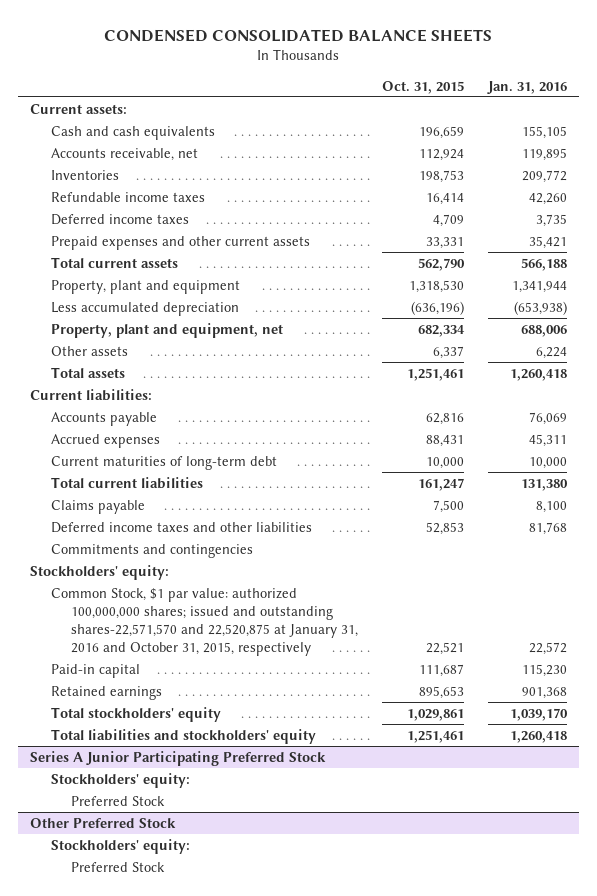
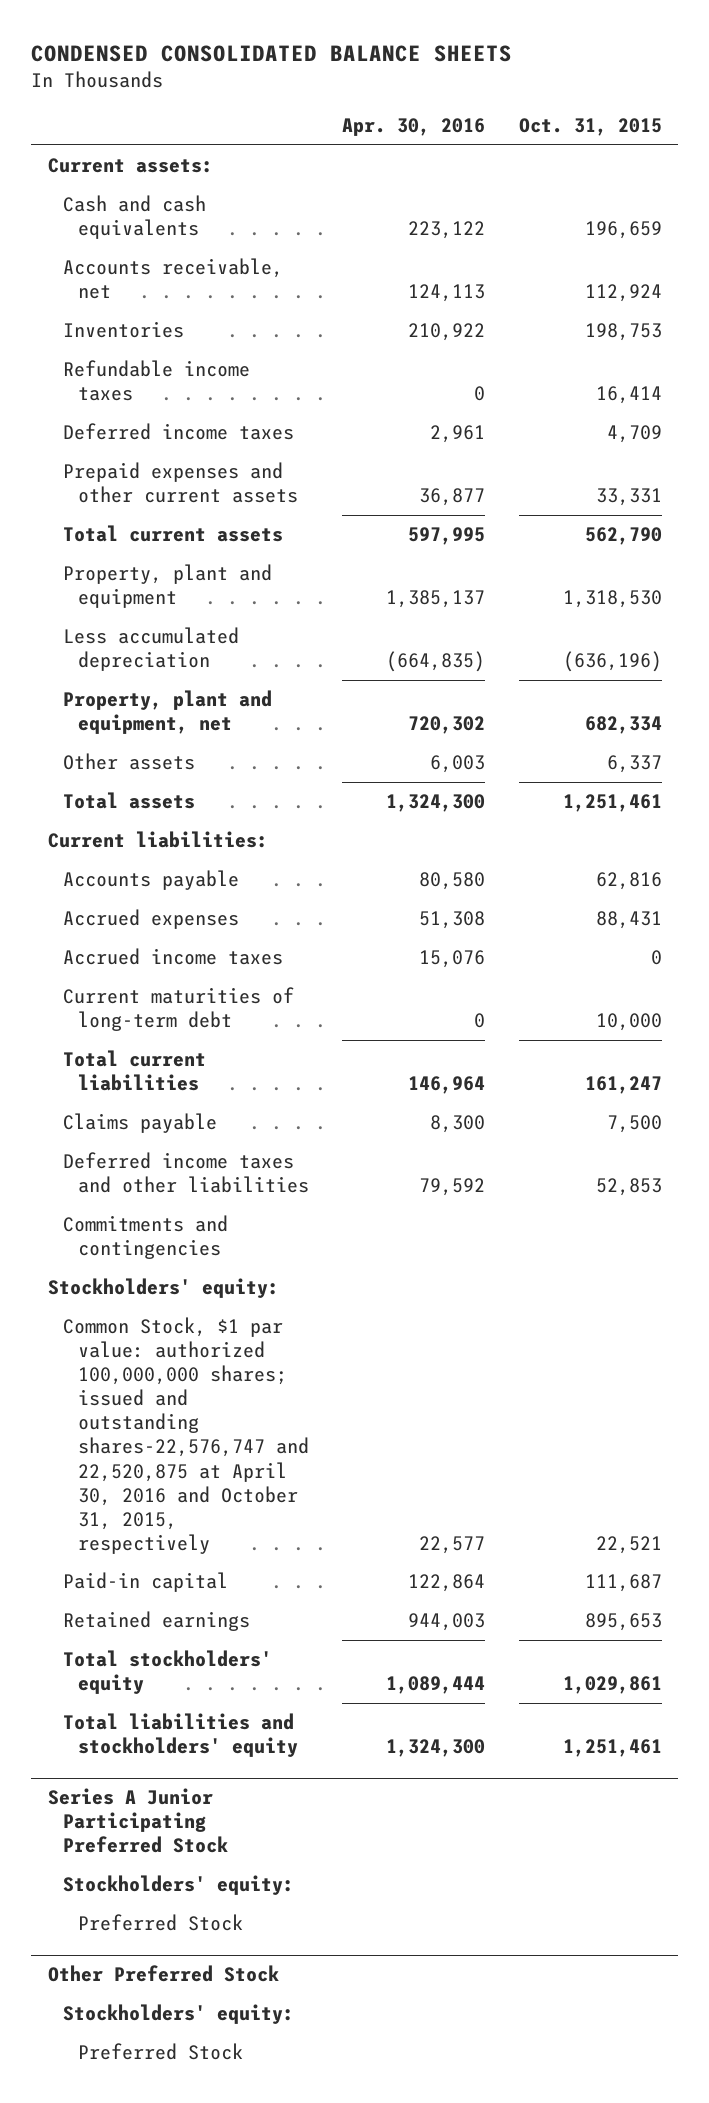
- | Oct. 31, 2015 | Jan. 31, 2016
+ | Apr. 30, 2016 | Oct. 31, 2015
+ Accrued income taxes | 15,076 | 0
- Common Stock, $1 par value: authorized 100,000,000 shares; issued and outstanding shares-22,571,570 and 22,520,875 at January 31, 2016 and October 31, 2015, respectively | 22,521 | 22,572
+ Common Stock, $1 par value: authorized 100,000,000 shares; issued and outstanding shares-22,576,747 and 22,520,875 at April 30, 2016 and October 31, 2015, respectively | 22,577 | 22,521

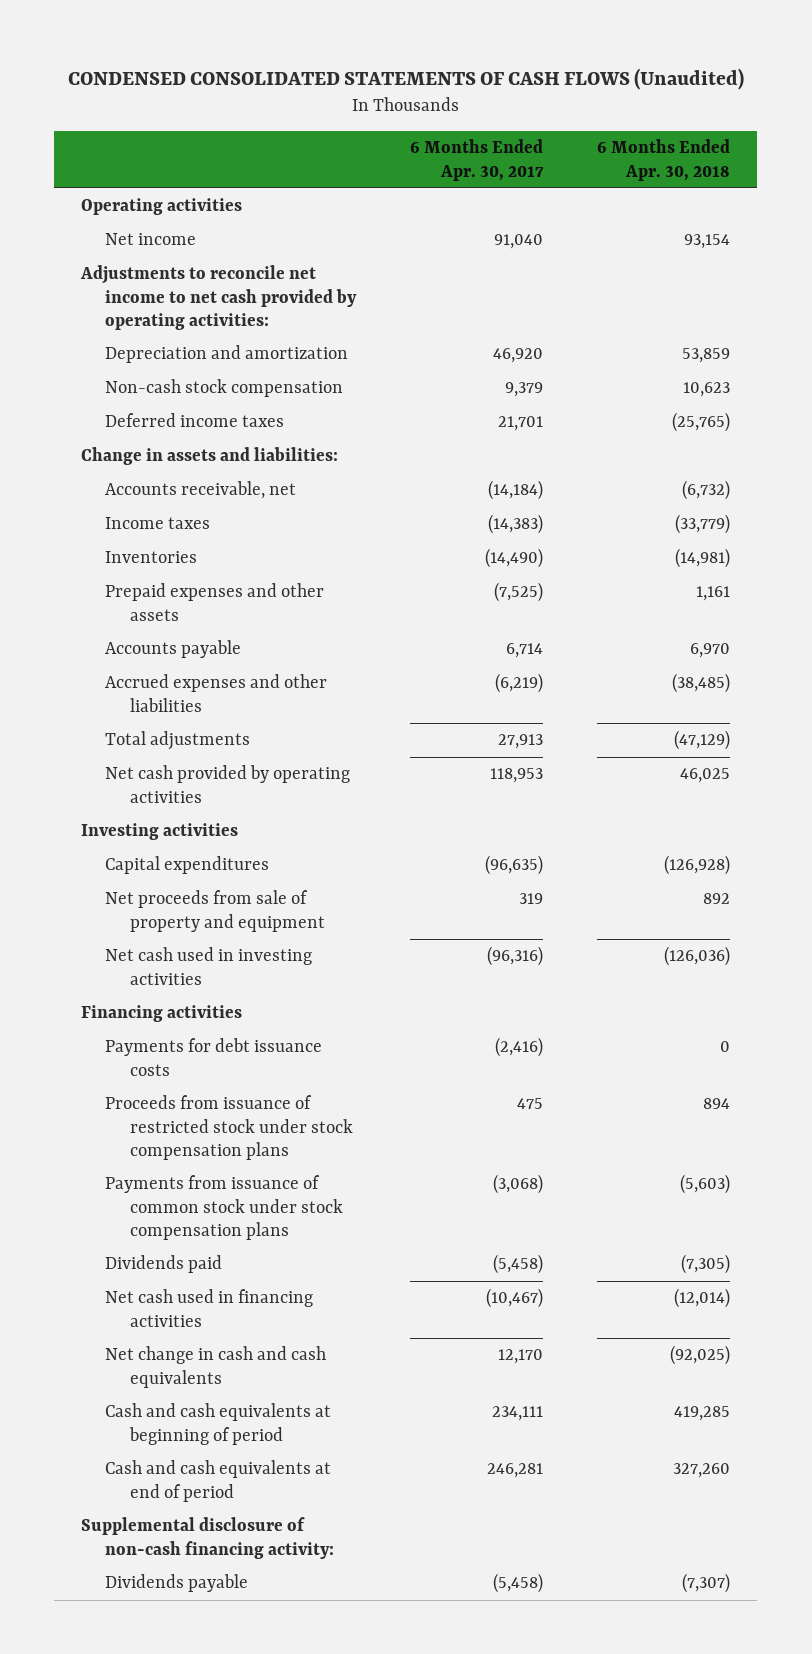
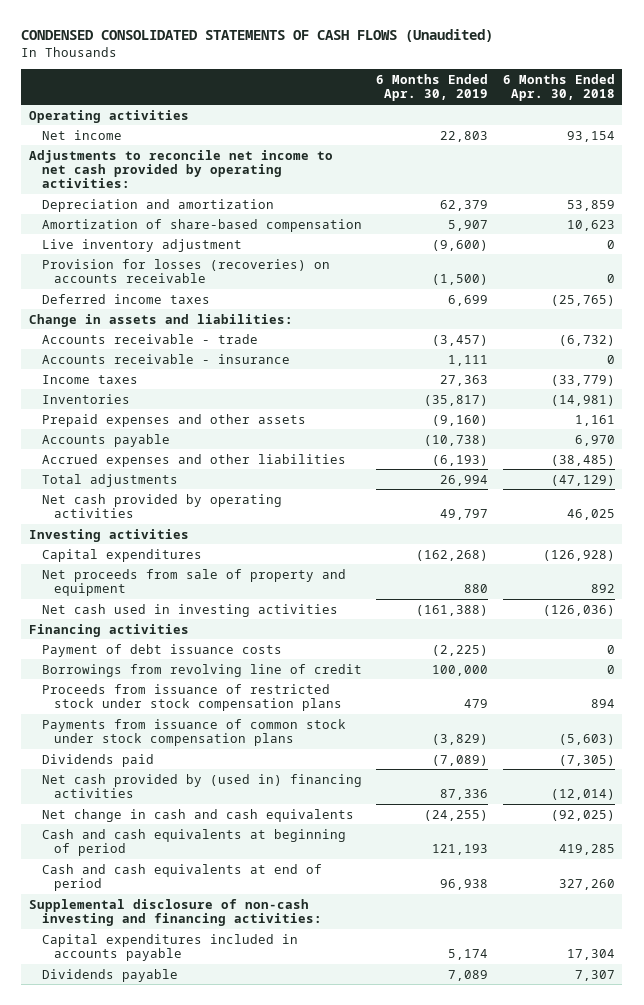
- | 6 Months Ended Apr. 30, 2017 | 6 Months Ended Apr. 30, 2018
+ | 6 Months Ended Apr. 30, 2019 | 6 Months Ended Apr. 30, 2018
- Non-cash stock compensation | 9,379 | 10,623
+ Amortization of share-based compensation | 5,907 | 10,623
+ Live inventory adjustment | (9,600) | 0
+ Provision for losses (recoveries) on accounts receivable | (1,500) | 0
- Accounts receivable, net | (14,184) | (6,732)
+ Accounts receivable - trade | (3,457) | (6,732)
+ Accounts receivable - insurance | 1,111 | 0
- Payments for debt issuance costs | (2,416) | 0
+ Payment of debt issuance costs | (2,225) | 0
+ Borrowings from revolving line of credit | 100,000 | 0
- Net cash used in financing activities | (10,467) | (12,014)
+ Net cash provided by (used in) financing activities | 87,336 | (12,014)
- Supplemental disclosure of non-cash financing activity:
- Dividends payable | (5,458) | (7,307)
+ Supplemental disclosure of non-cash investing and financing activities:
+ Capital expenditures included in accounts payable | 5,174 | 17,304
+ Dividends payable | 7,089 | 7,307

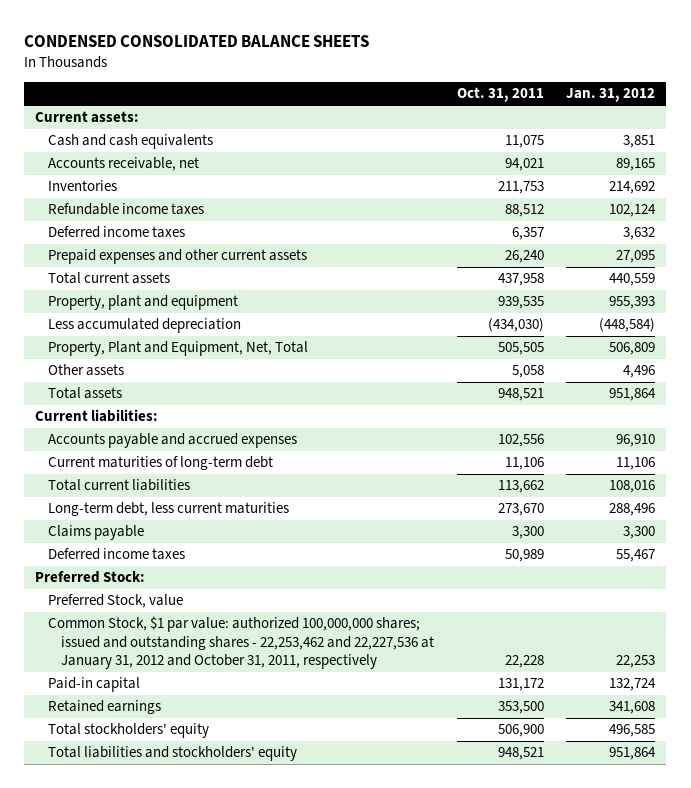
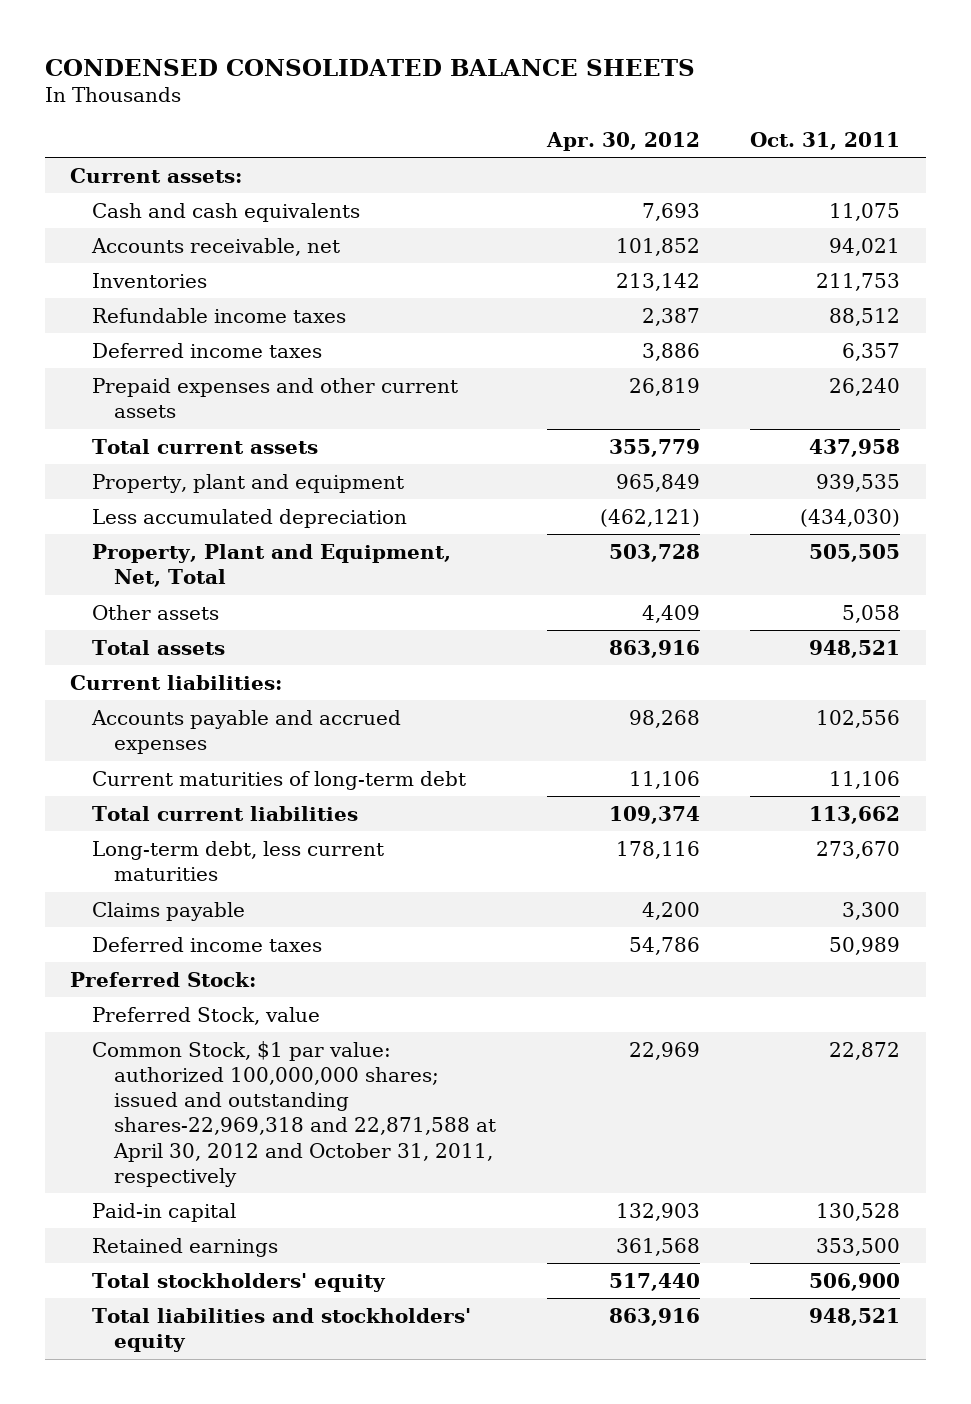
- | Oct. 31, 2011 | Jan. 31, 2012
+ | Apr. 30, 2012 | Oct. 31, 2011
- Common Stock, $1 par value: authorized 100,000,000 shares; issued and outstanding shares - 22,253,462 and 22,227,536 at January 31, 2012 and October 31, 2011, respectively | 22,228 | 22,253
- Paid-in capital | 131,172 | 132,724
+ Common Stock, $1 par value: authorized 100,000,000 shares; issued and outstanding shares-22,969,318 and 22,871,588 at April 30, 2012 and October 31, 2011, respectively | 22,969 | 22,872
+ Paid-in capital | 132,903 | 130,528

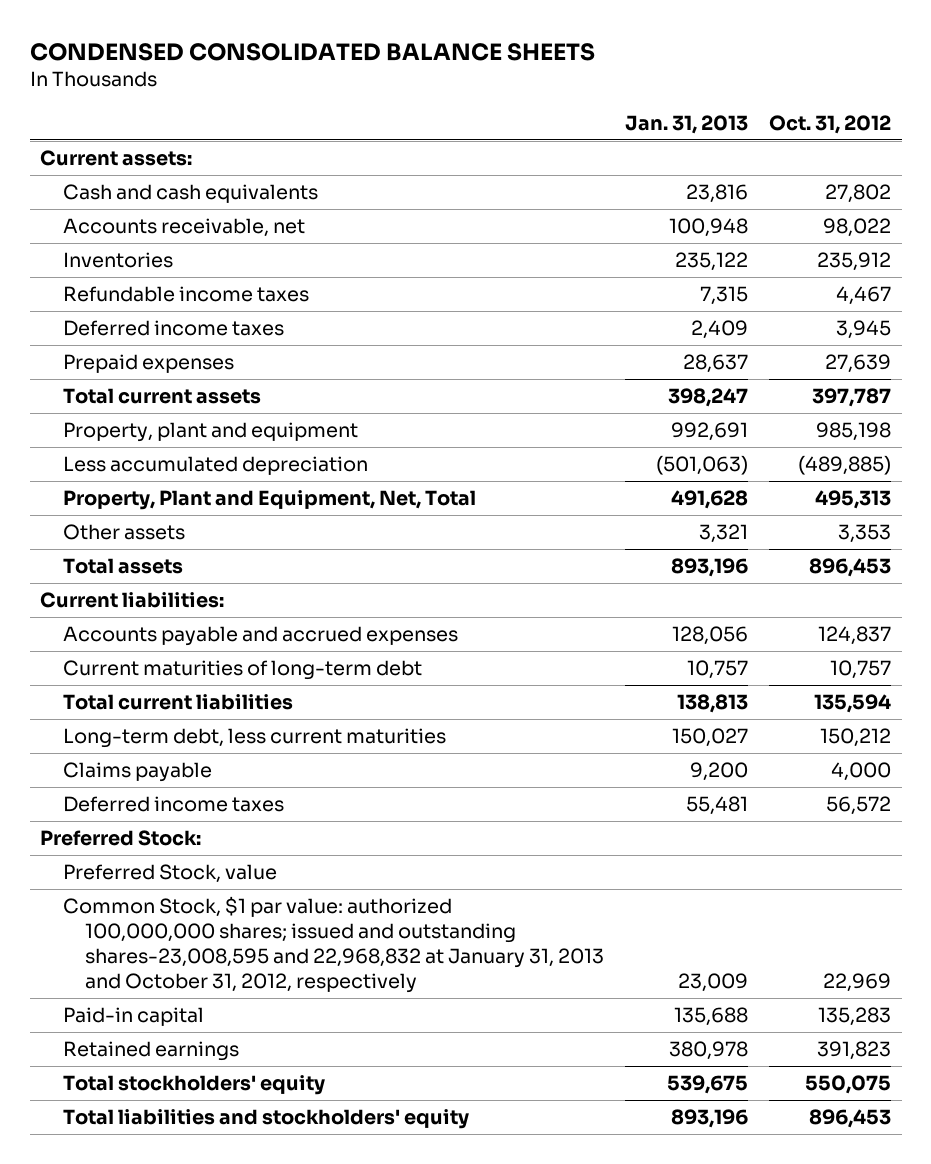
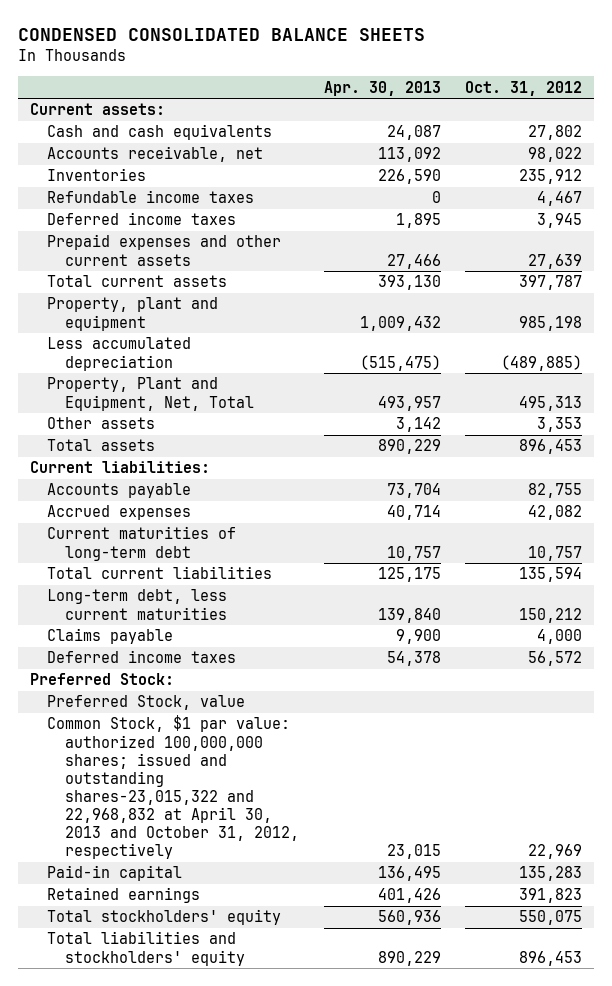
- | Jan. 31, 2013 | Oct. 31, 2012
+ | Apr. 30, 2013 | Oct. 31, 2012
- Prepaid expenses | 28,637 | 27,639
+ Prepaid expenses and other current assets | 27,466 | 27,639
- Accounts payable and accrued expenses | 128,056 | 124,837
+ Accounts payable | 73,704 | 82,755
+ Accrued expenses | 40,714 | 42,082
- Common Stock, $1 par value: authorized 100,000,000 shares; issued and outstanding shares-23,008,595 and 22,968,832 at January 31, 2013 and October 31, 2012, respectively | 23,009 | 22,969
+ Common Stock, $1 par value: authorized 100,000,000 shares; issued and outstanding shares-23,015,322 and 22,968,832 at April 30, 2013 and October 31, 2012, respectively | 23,015 | 22,969

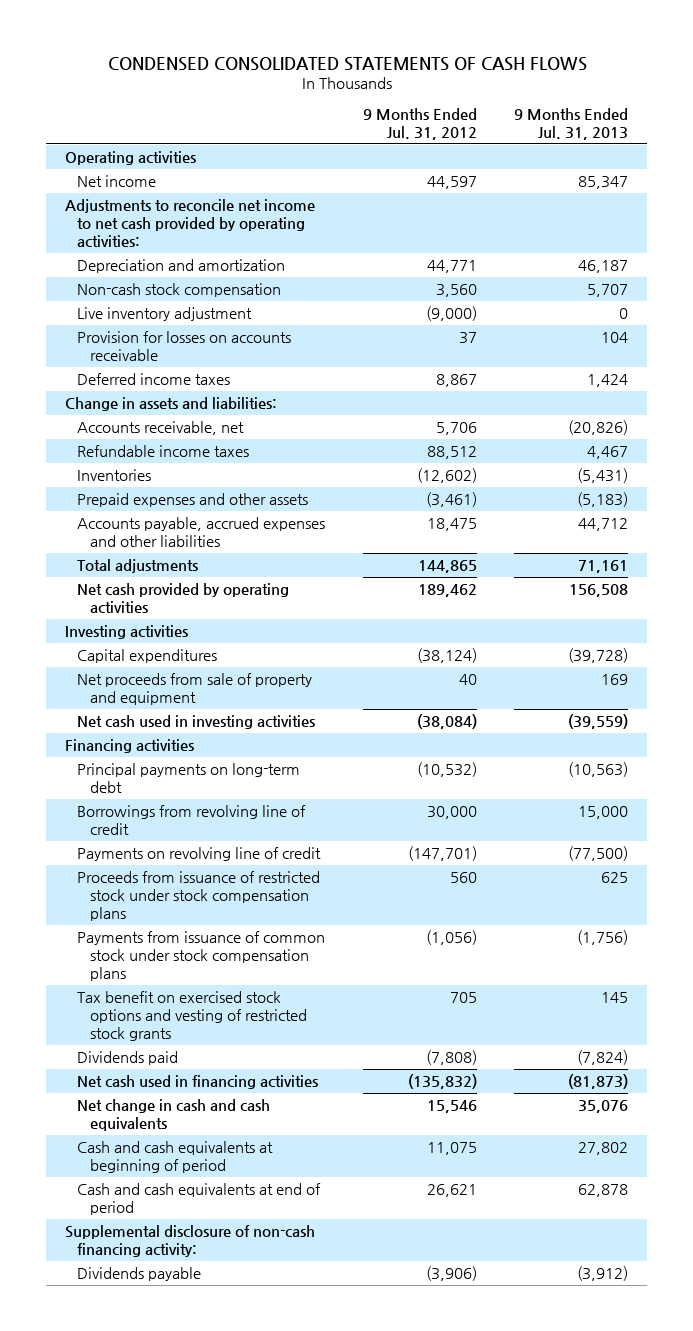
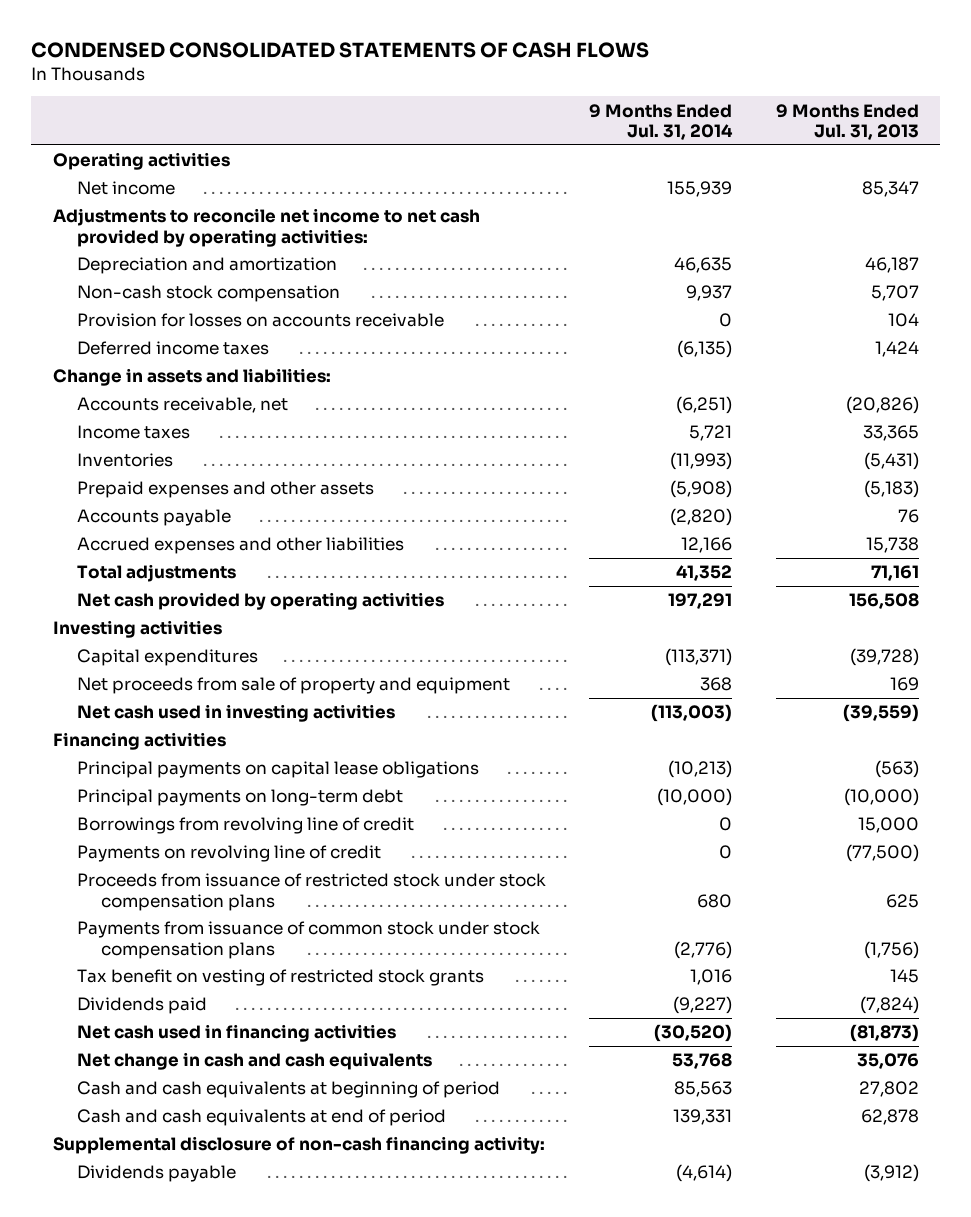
- | 9 Months Ended Jul. 31, 2012 | 9 Months Ended Jul. 31, 2013
+ | 9 Months Ended Jul. 31, 2014 | 9 Months Ended Jul. 31, 2013
- Live inventory adjustment | (9,000) | 0
- Refundable income taxes | 88,512 | 4,467
+ Income taxes | 5,721 | 33,365
- Accounts payable, accrued expenses and other liabilities | 18,475 | 44,712
+ Accounts payable | (2,820) | 76
+ Accrued expenses and other liabilities | 12,166 | 15,738
- Principal payments on long-term debt | (10,532) | (10,563)
+ Principal payments on capital lease obligations | (10,213) | (563)
+ Principal payments on long-term debt | (10,000) | (10,000)
- Tax benefit on exercised stock options and vesting of restricted stock grants | 705 | 145
+ Tax benefit on vesting of restricted stock grants | 1,016 | 145

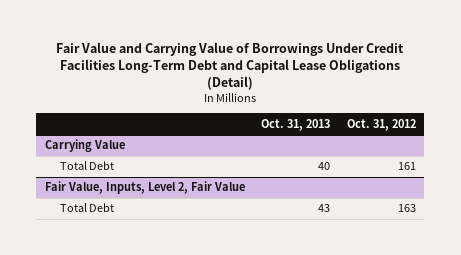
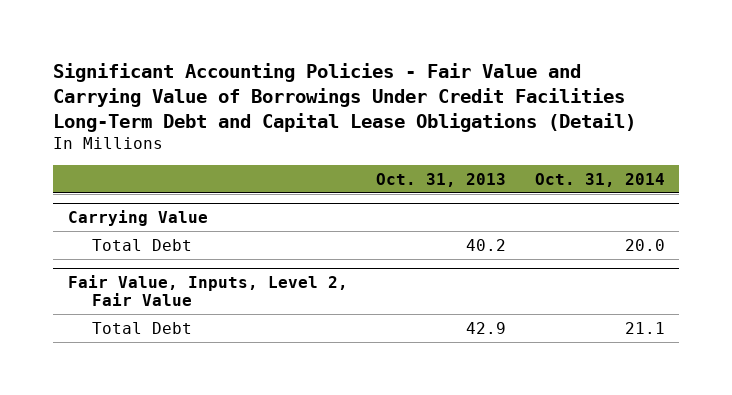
- Fair Value and Carrying Value of Borrowings Under Credit Facilities Long-Term Debt and Capital Lease Obligations (Detail)
+ Significant Accounting Policies - Fair Value and Carrying Value of Borrowings Under Credit Facilities Long-Term Debt and Capital Lease Obligations (Detail)
- | Oct. 31, 2013 | Oct. 31, 2012
+ | Oct. 31, 2013 | Oct. 31, 2014
@ Carrying Value
- Total Debt | 40 | 161
+ Total Debt | 40.2 | 20.0
@ Fair Value, Inputs, Level 2, Fair Value
- Total Debt | 43 | 163
+ Total Debt | 42.9 | 21.1

